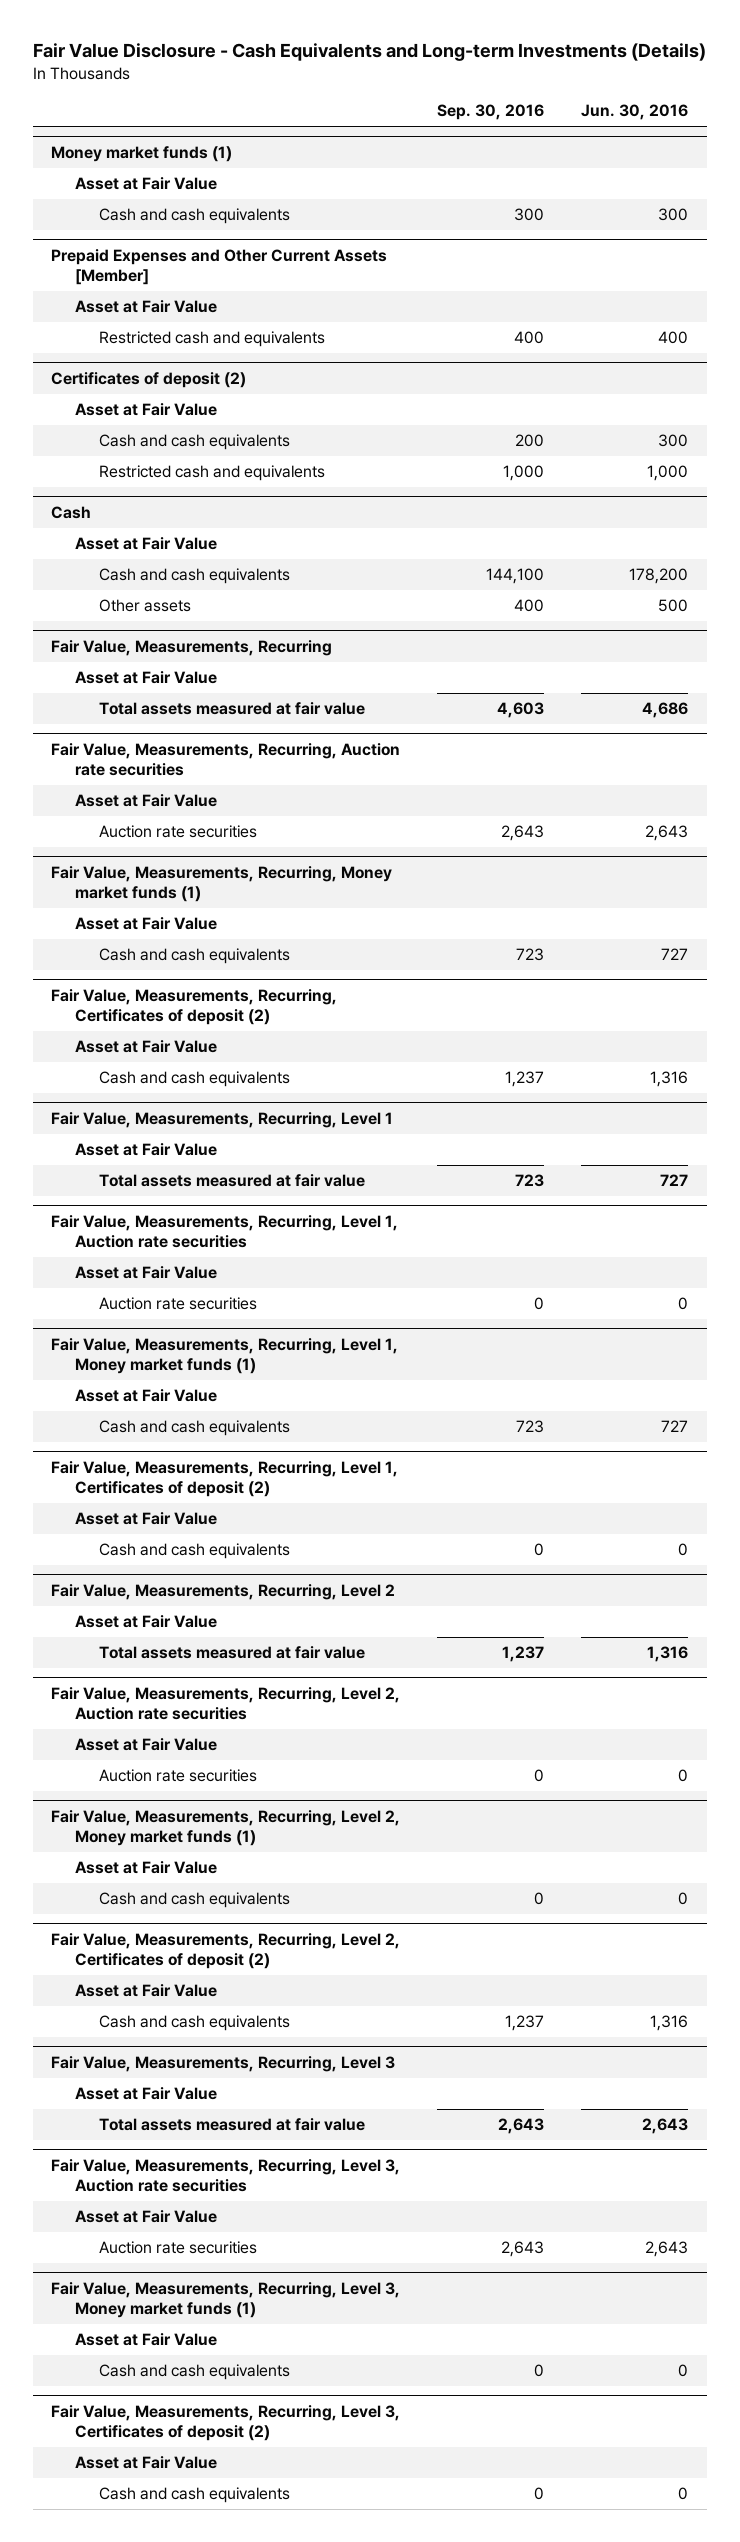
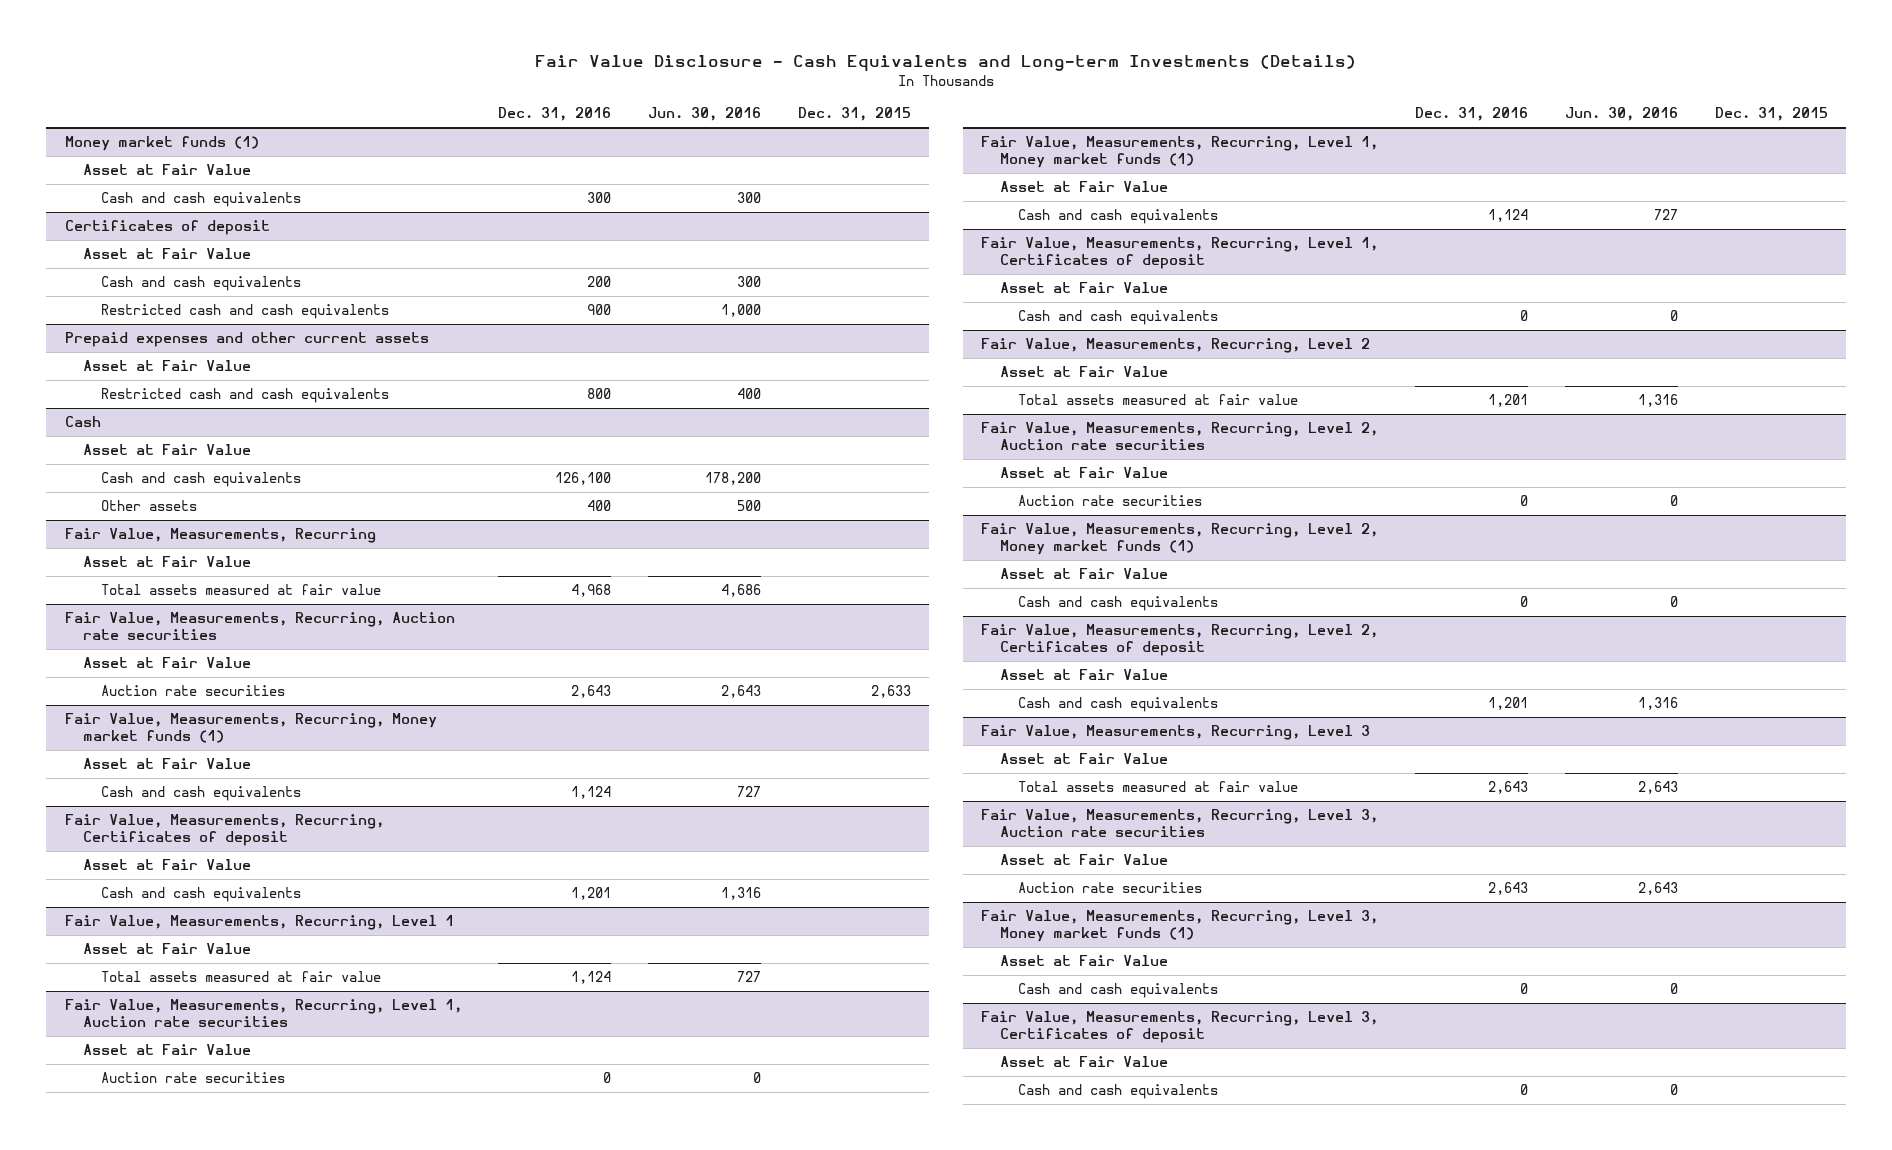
- | Sep. 30, 2016 | Jun. 30, 2016
+ | Dec. 31, 2016 | Jun. 30, 2016 | Dec. 31, 2015
- Prepaid Expenses and Other Current Assets [Member]
- Asset at Fair Value
- Restricted cash and equivalents | 400 | 400
- Certificates of deposit (2)
+ Certificates of deposit
- Restricted cash and equivalents | 1,000 | 1,000
+ Restricted cash and cash equivalents | 900 | 1,000 |
+ Prepaid expenses and other current assets
+ Asset at Fair Value
+ Restricted cash and cash equivalents | 800 | 400 |
- Fair Value, Measurements, Recurring, Certificates of deposit (2)
+ Fair Value, Measurements, Recurring, Certificates of deposit
- Fair Value, Measurements, Recurring, Level 1, Certificates of deposit (2)
+ Fair Value, Measurements, Recurring, Level 1, Certificates of deposit
- Fair Value, Measurements, Recurring, Level 2, Certificates of deposit (2)
+ Fair Value, Measurements, Recurring, Level 2, Certificates of deposit
- Fair Value, Measurements, Recurring, Level 3, Certificates of deposit (2)
+ Fair Value, Measurements, Recurring, Level 3, Certificates of deposit

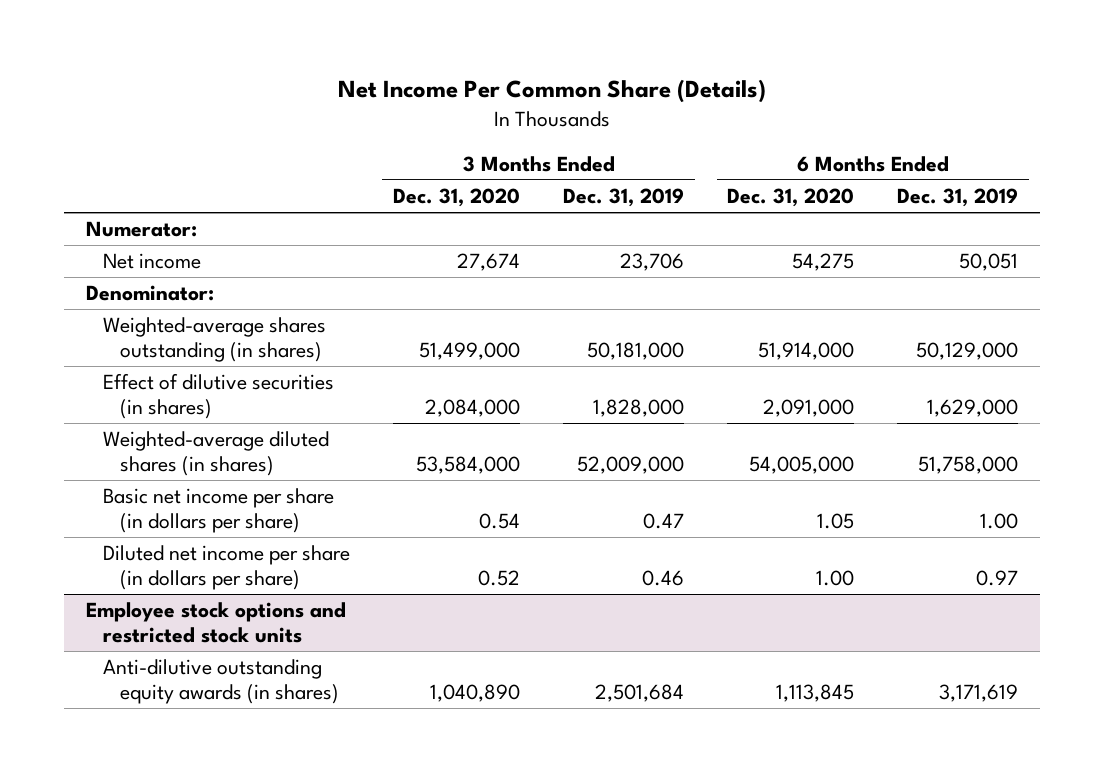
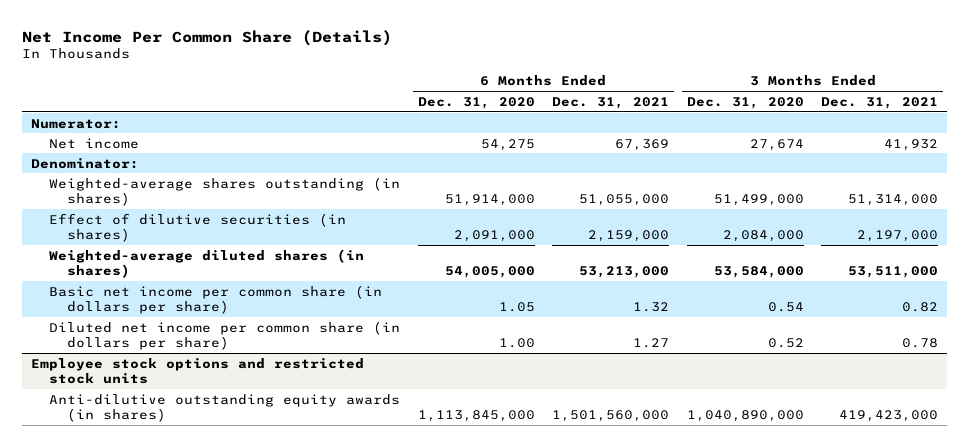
- | 3 Months Ended Dec. 31, 2020 | 3 Months Ended Dec. 31, 2019 | 6 Months Ended Dec. 31, 2020 | 6 Months Ended Dec. 31, 2019
+ | 6 Months Ended Dec. 31, 2020 | 6 Months Ended Dec. 31, 2021 | 3 Months Ended Dec. 31, 2020 | 3 Months Ended Dec. 31, 2021
- Basic net income per share (in dollars per share) | 0.54 | 0.47 | 1.05 | 1.00
- Diluted net income per share (in dollars per share) | 0.52 | 0.46 | 1.00 | 0.97
+ Basic net income per common share (in dollars per share) | 1.05 | 1.32 | 0.54 | 0.82
+ Diluted net income per common share (in dollars per share) | 1.00 | 1.27 | 0.52 | 0.78
@ Employee stock options and restricted stock units
- Anti-dilutive outstanding equity awards (in shares) | 1,040,890 | 2,501,684 | 1,113,845 | 3,171,619
+ Anti-dilutive outstanding equity awards (in shares) | 1,113,845,000 | 1,501,560,000 | 1,040,890,000 | 419,423,000

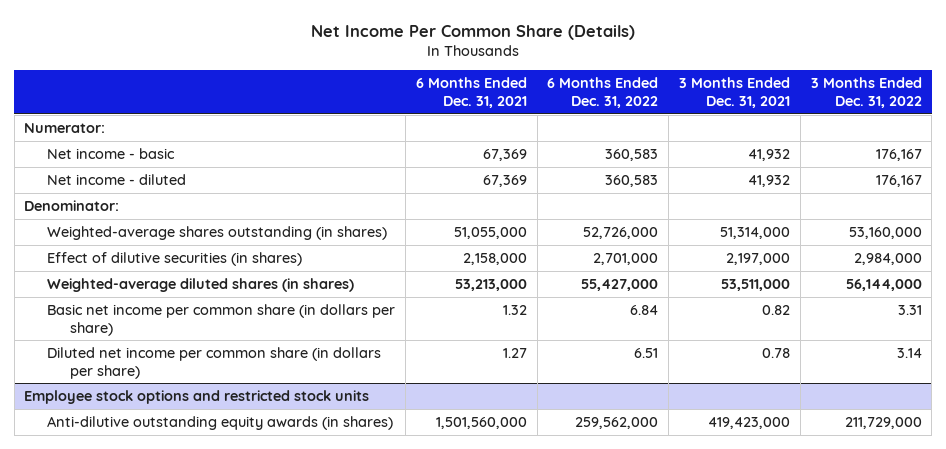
- | 6 Months Ended Dec. 31, 2020 | 6 Months Ended Dec. 31, 2021 | 3 Months Ended Dec. 31, 2020 | 3 Months Ended Dec. 31, 2021
+ | 6 Months Ended Dec. 31, 2021 | 6 Months Ended Dec. 31, 2022 | 3 Months Ended Dec. 31, 2021 | 3 Months Ended Dec. 31, 2022
- Net income | 54,275 | 67,369 | 27,674 | 41,932
+ Net income - basic | 67,369 | 360,583 | 41,932 | 176,167
+ Net income - diluted | 67,369 | 360,583 | 41,932 | 176,167
- Effect of dilutive securities (in shares) | 2,091,000 | 2,159,000 | 2,084,000 | 2,197,000
+ Effect of dilutive securities (in shares) | 2,158,000 | 2,701,000 | 2,197,000 | 2,984,000

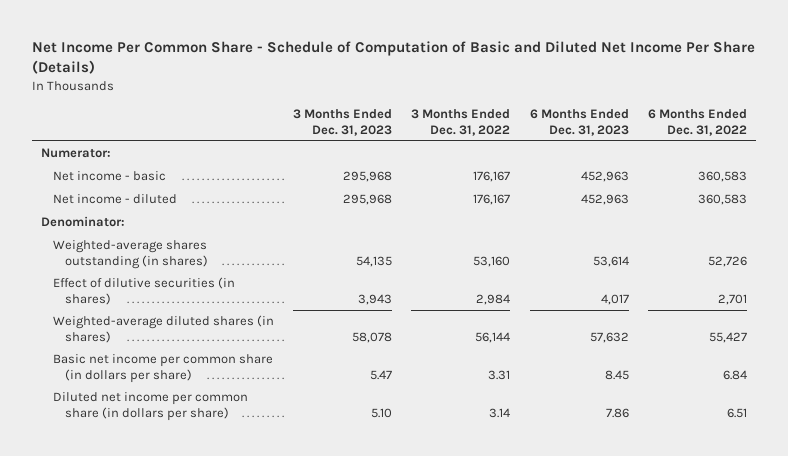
- Net Income Per Common Share (Details)
+ Net Income Per Common Share - Schedule of Computation of Basic and Diluted Net Income Per Share (Details)
- | 6 Months Ended Dec. 31, 2021 | 6 Months Ended Dec. 31, 2022 | 3 Months Ended Dec. 31, 2021 | 3 Months Ended Dec. 31, 2022
+ | 3 Months Ended Dec. 31, 2023 | 3 Months Ended Dec. 31, 2022 | 6 Months Ended Dec. 31, 2023 | 6 Months Ended Dec. 31, 2022
- Weighted-average shares outstanding (in shares) | 51,055,000 | 52,726,000 | 51,314,000 | 53,160,000
- Effect of dilutive securities (in shares) | 2,158,000 | 2,701,000 | 2,197,000 | 2,984,000
- Weighted-average diluted shares (in shares) | 53,213,000 | 55,427,000 | 53,511,000 | 56,144,000
+ Weighted-average shares outstanding (in shares) | 54,135 | 53,160 | 53,614 | 52,726
+ Effect of dilutive securities (in shares) | 3,943 | 2,984 | 4,017 | 2,701
+ Weighted-average diluted shares (in shares) | 58,078 | 56,144 | 57,632 | 55,427
- Employee stock options and restricted stock units
- Anti-dilutive outstanding equity awards (in shares) | 1,501,560,000 | 259,562,000 | 419,423,000 | 211,729,000

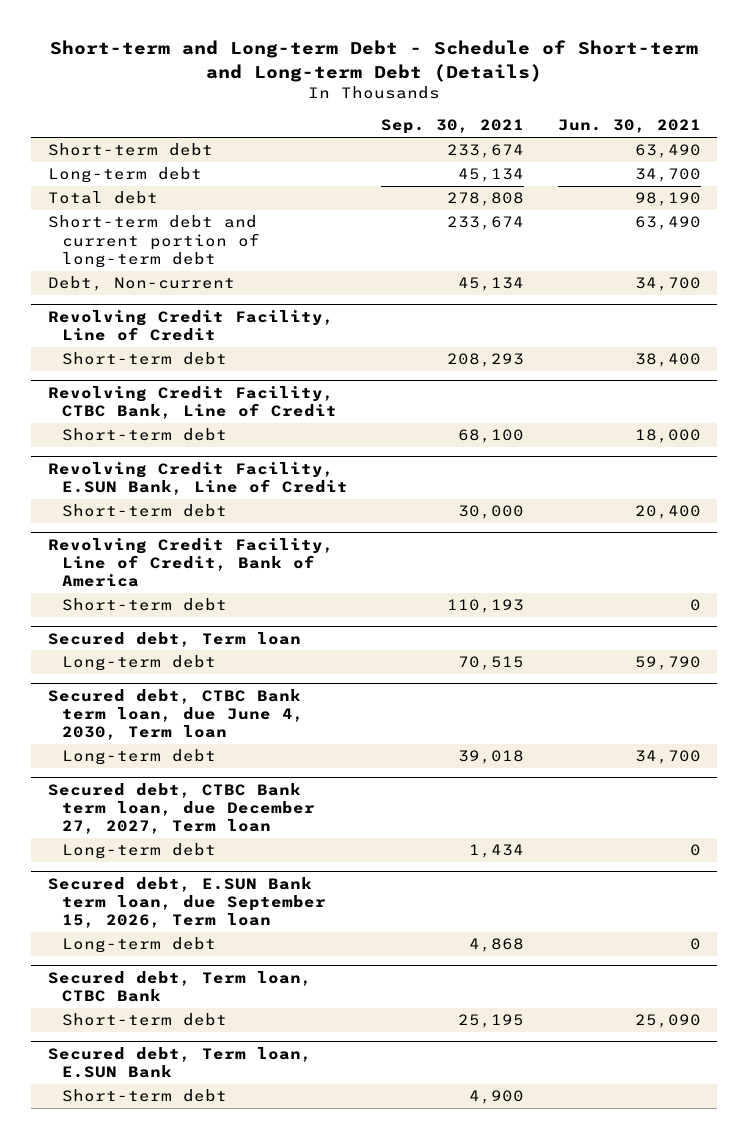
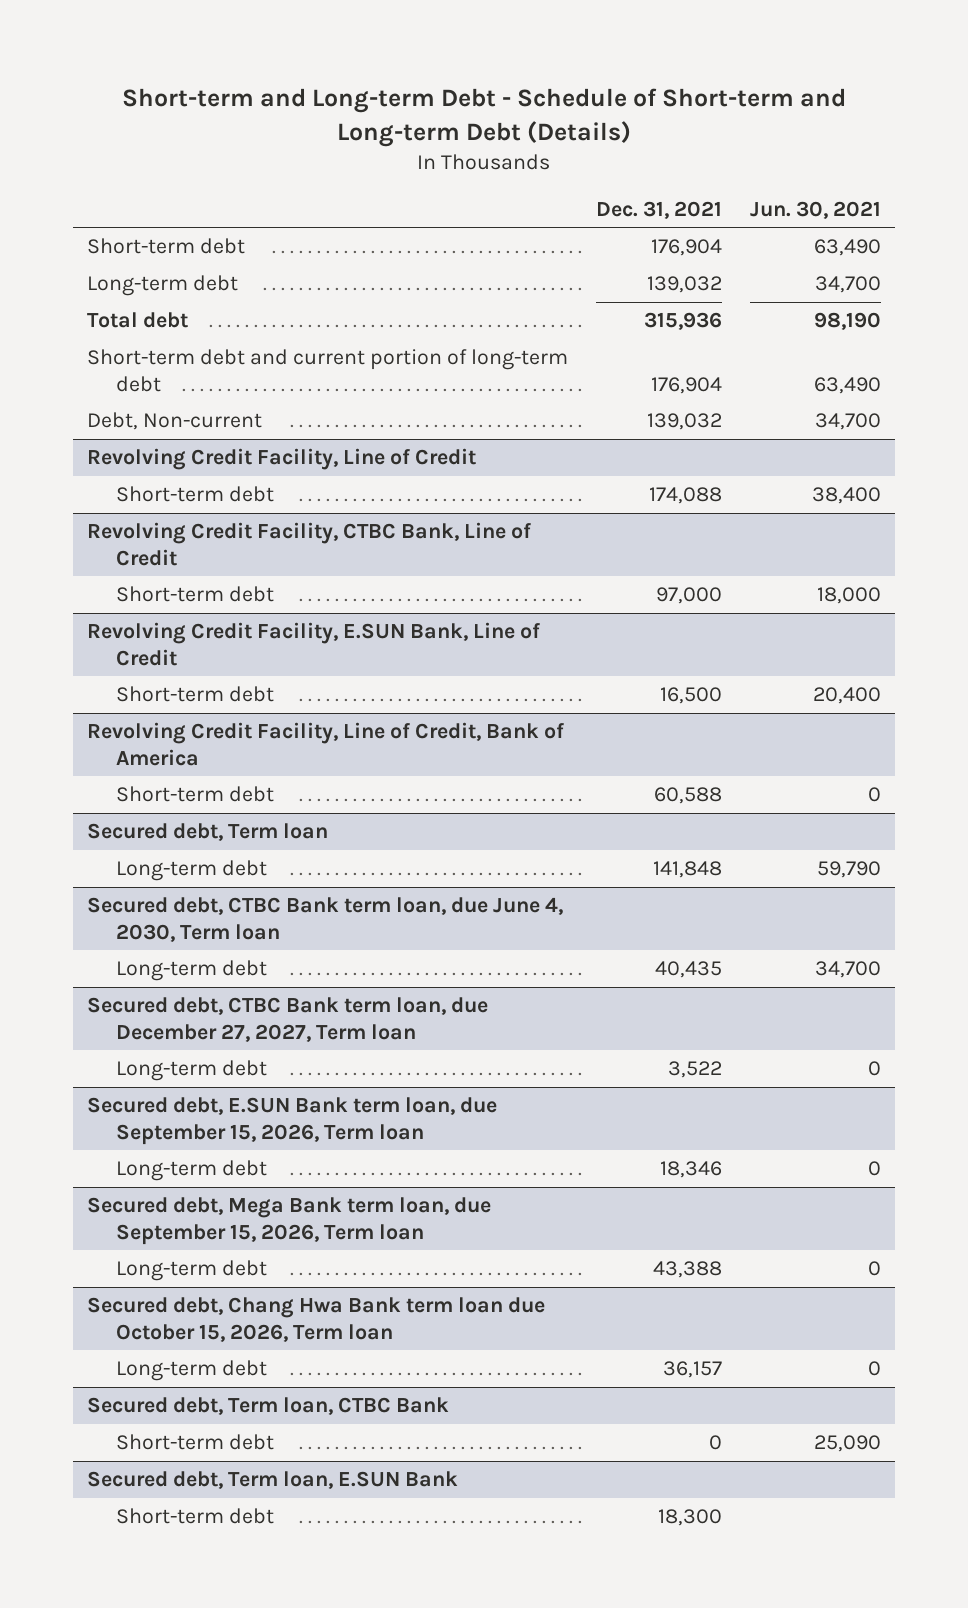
- | Sep. 30, 2021 | Jun. 30, 2021
+ | Dec. 31, 2021 | Jun. 30, 2021
+ Secured debt, Mega Bank term loan, due September 15, 2026, Term loan
+ Long-term debt | 43,388 | 0
+ Secured debt, Chang Hwa Bank term loan due October 15, 2026, Term loan
+ Long-term debt | 36,157 | 0

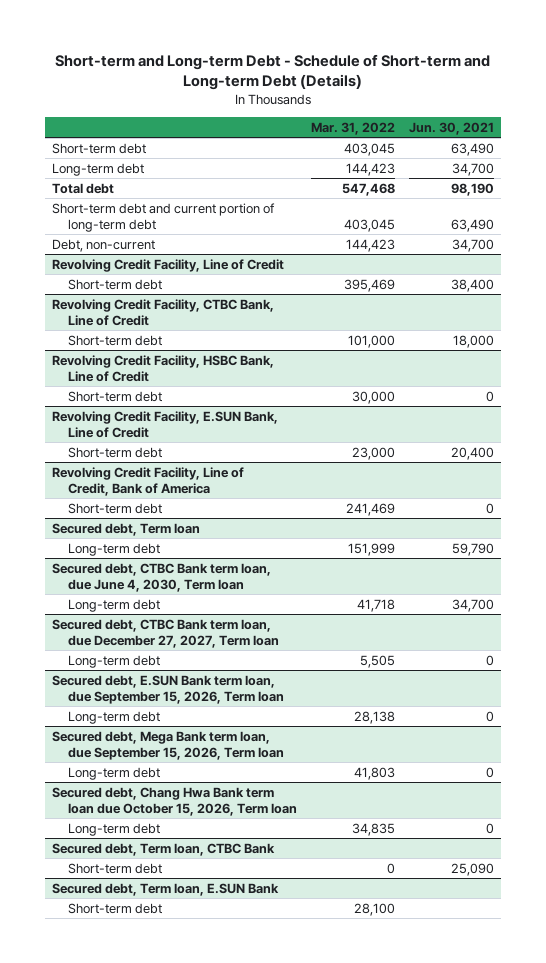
- | Dec. 31, 2021 | Jun. 30, 2021
+ | Mar. 31, 2022 | Jun. 30, 2021
- Debt, Non-current | 139,032 | 34,700
+ Debt, non-current | 144,423 | 34,700
+ Revolving Credit Facility, HSBC Bank, Line of Credit
+ Short-term debt | 30,000 | 0

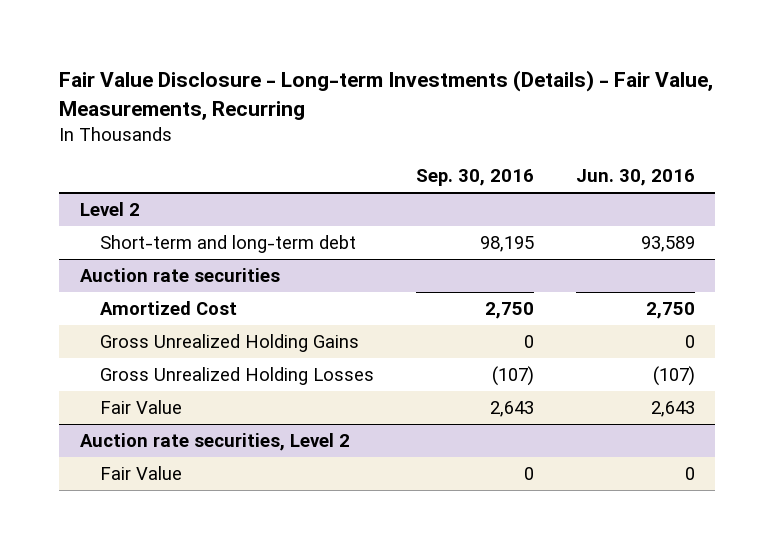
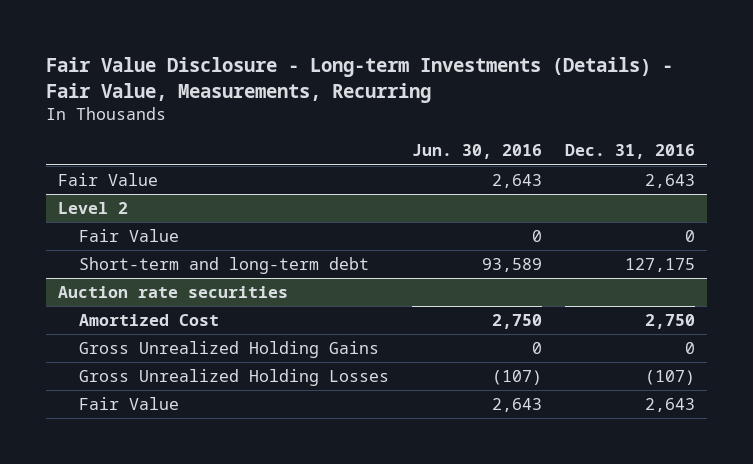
- | Sep. 30, 2016 | Jun. 30, 2016
+ | Jun. 30, 2016 | Dec. 31, 2016
+ Fair Value | 2,643 | 2,643
@ Level 2
+ Fair Value | 0 | 0
- Auction rate securities, Level 2
- Fair Value | 0 | 0

